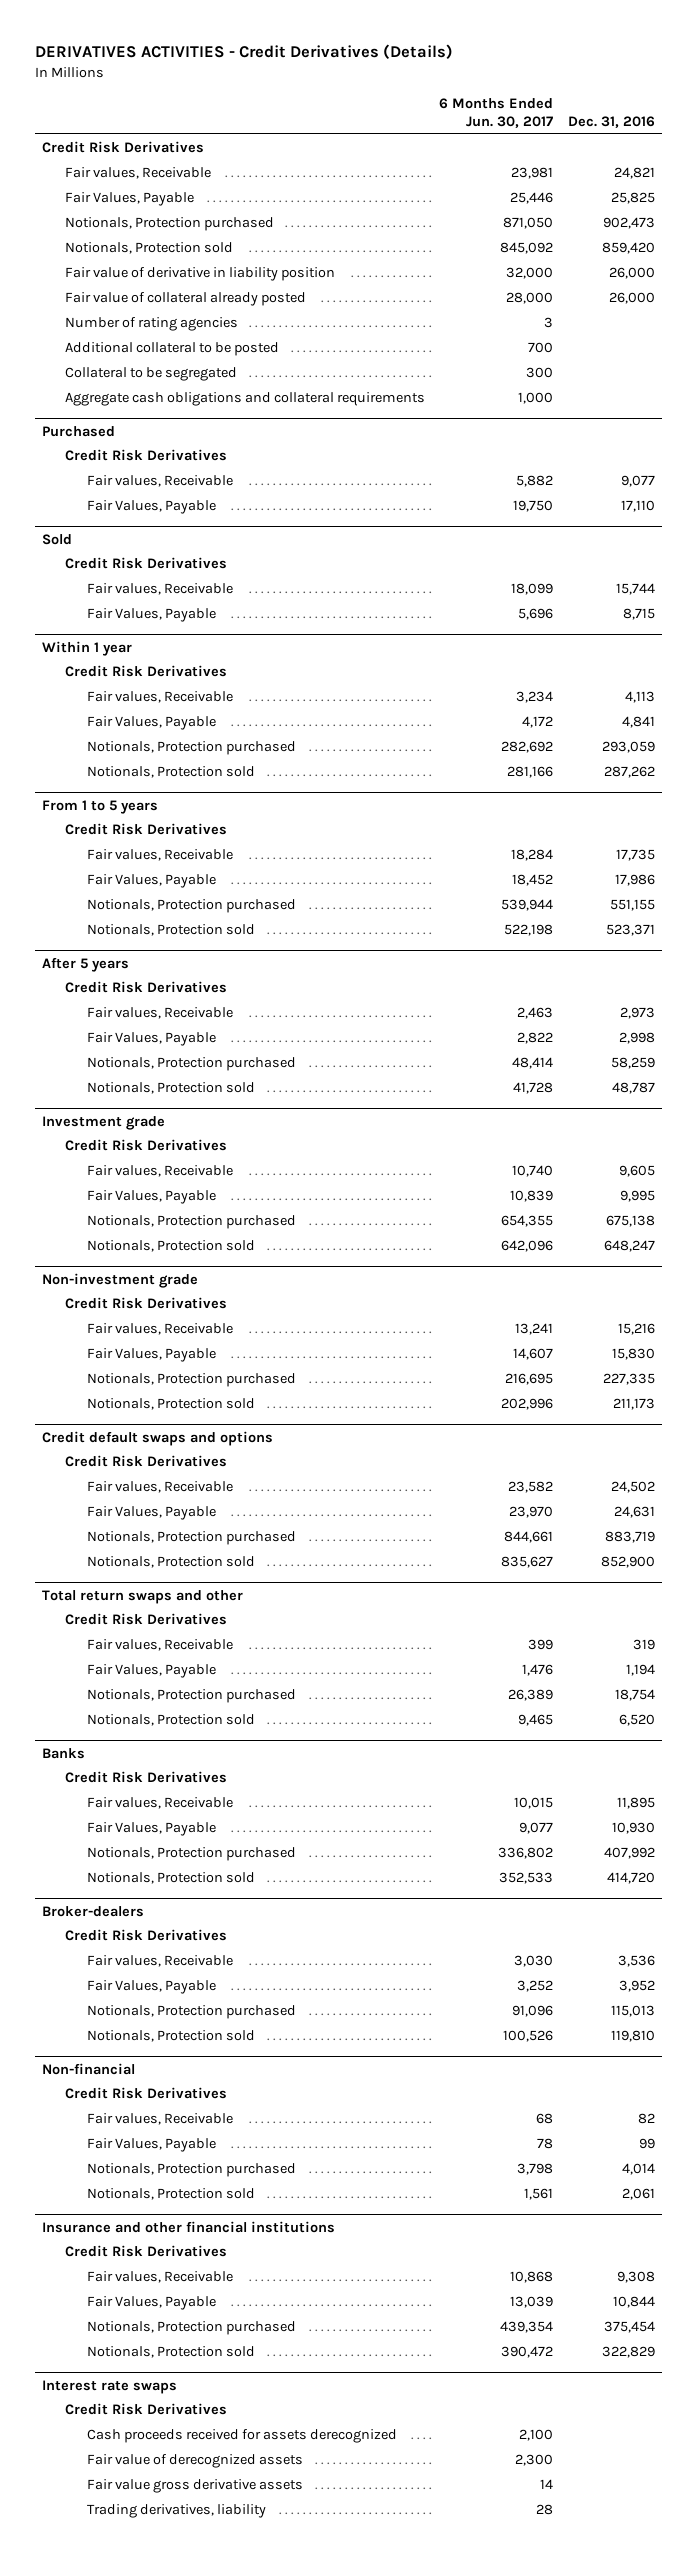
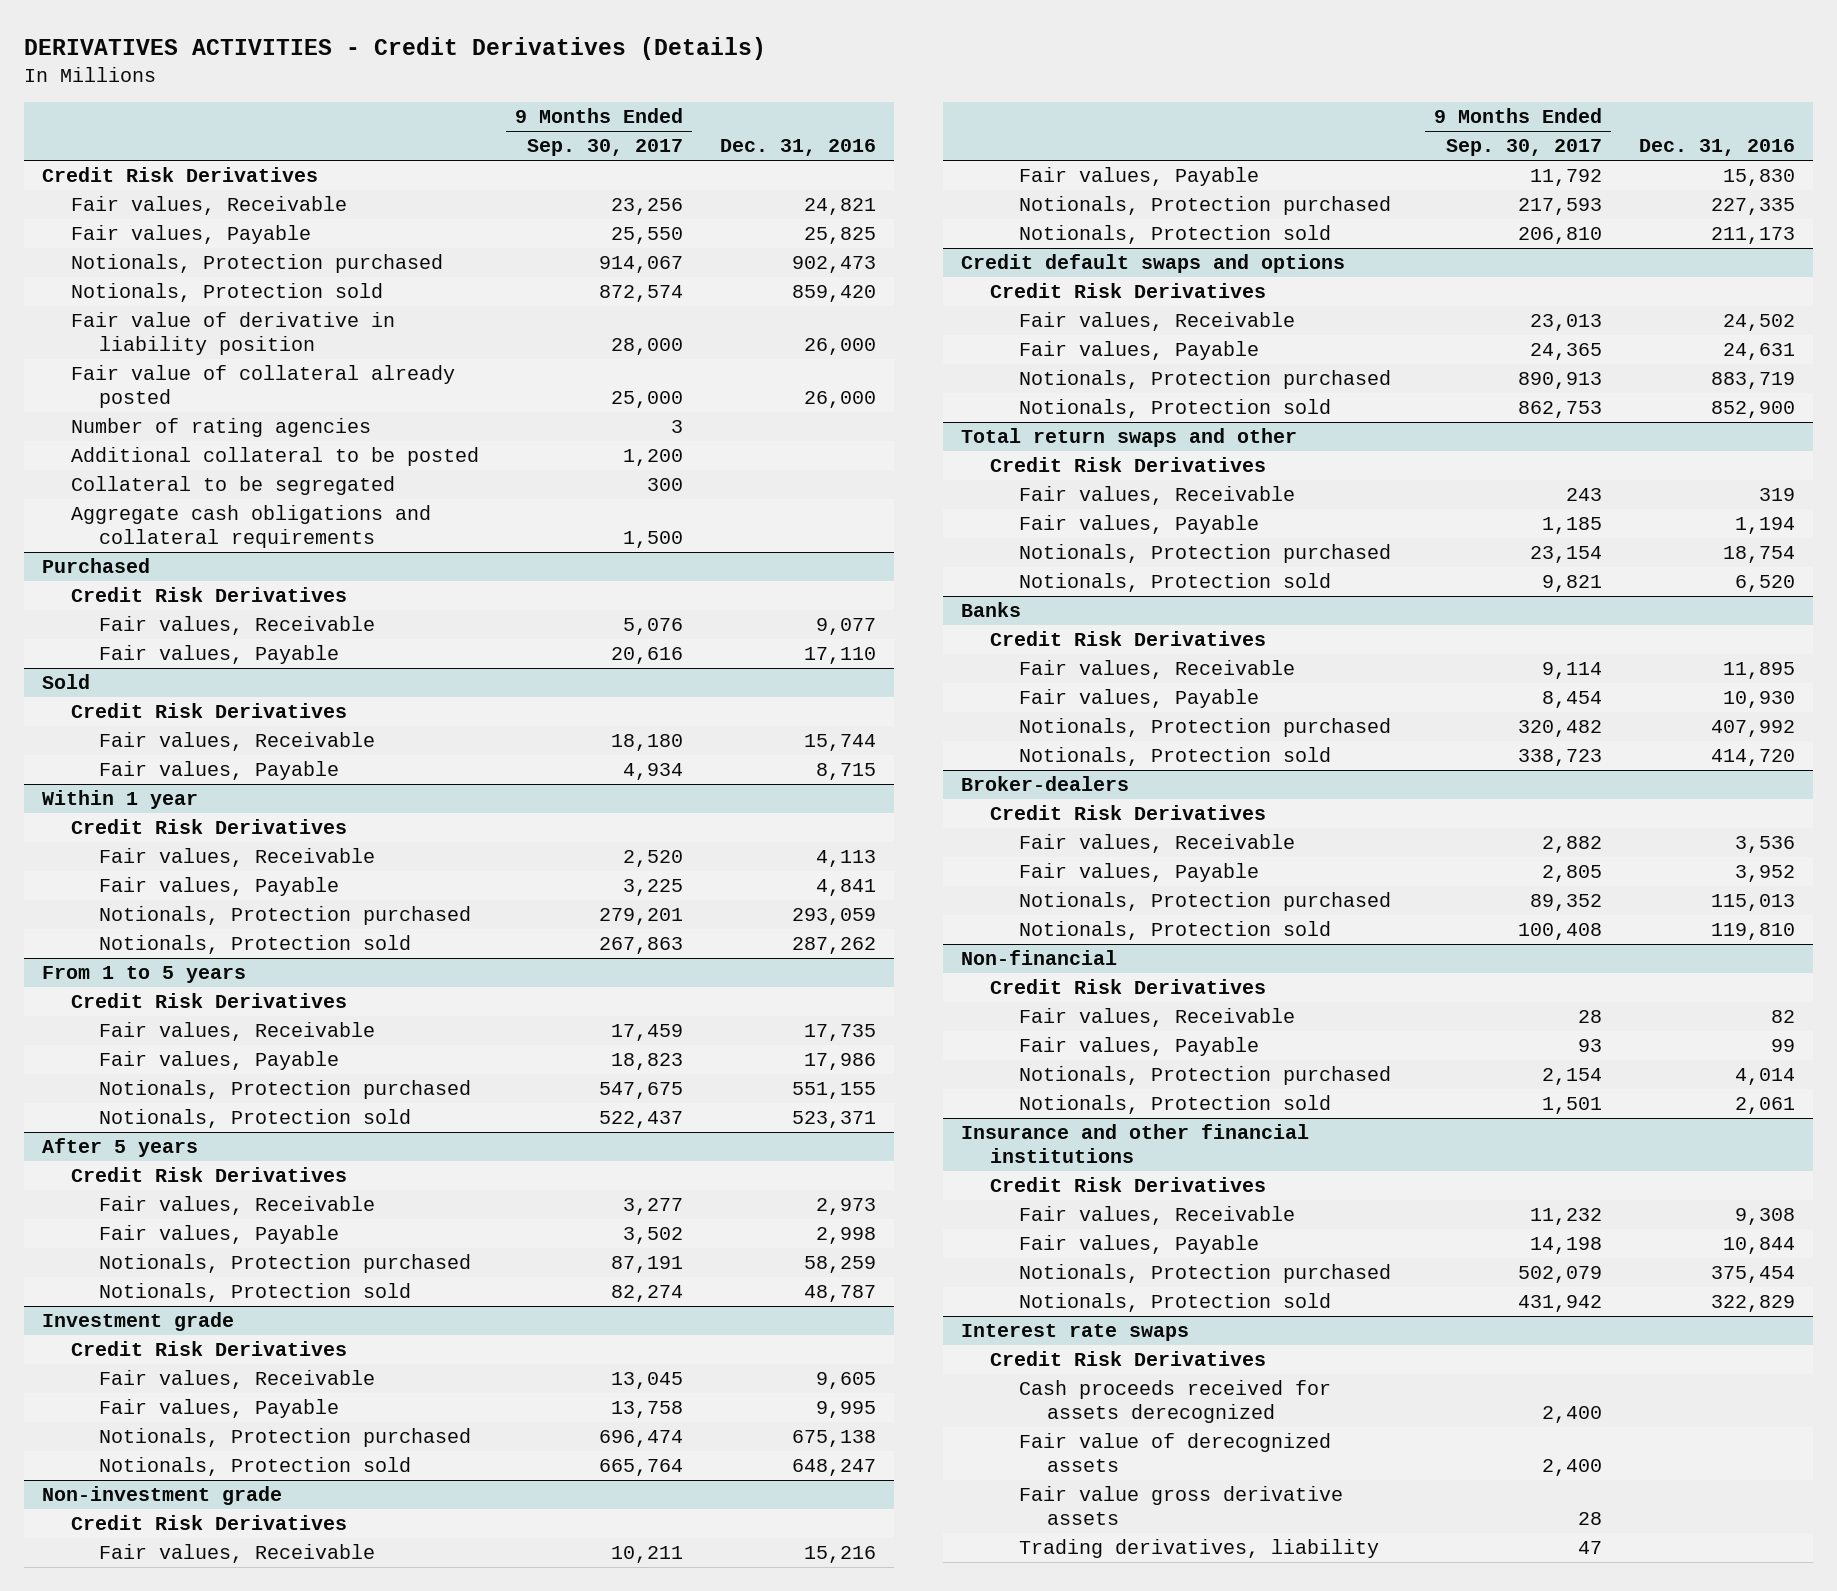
- | 6 Months Ended Jun. 30, 2017 | Dec. 31, 2016
+ | 9 Months Ended Sep. 30, 2017 | Dec. 31, 2016
- Fair Values, Payable | 25,446 | 25,825
+ Fair values, Payable | 25,550 | 25,825
@ Purchased
- Fair Values, Payable | 19,750 | 17,110
+ Fair values, Payable | 20,616 | 17,110
@ Sold
- Fair Values, Payable | 5,696 | 8,715
+ Fair values, Payable | 4,934 | 8,715
@ Within 1 year
- Fair Values, Payable | 4,172 | 4,841
+ Fair values, Payable | 3,225 | 4,841
@ From 1 to 5 years
- Fair Values, Payable | 18,452 | 17,986
+ Fair values, Payable | 18,823 | 17,986
@ After 5 years
- Fair Values, Payable | 2,822 | 2,998
+ Fair values, Payable | 3,502 | 2,998
@ Investment grade
- Fair Values, Payable | 10,839 | 9,995
+ Fair values, Payable | 13,758 | 9,995
@ Non-investment grade
- Fair Values, Payable | 14,607 | 15,830
+ Fair values, Payable | 11,792 | 15,830
@ Credit default swaps and options
- Fair Values, Payable | 23,970 | 24,631
+ Fair values, Payable | 24,365 | 24,631
@ Total return swaps and other
- Fair Values, Payable | 1,476 | 1,194
+ Fair values, Payable | 1,185 | 1,194
@ Banks
- Fair Values, Payable | 9,077 | 10,930
+ Fair values, Payable | 8,454 | 10,930
@ Broker-dealers
- Fair Values, Payable | 3,252 | 3,952
+ Fair values, Payable | 2,805 | 3,952
@ Non-financial
- Fair Values, Payable | 78 | 99
+ Fair values, Payable | 93 | 99
@ Insurance and other financial institutions
- Fair Values, Payable | 13,039 | 10,844
+ Fair values, Payable | 14,198 | 10,844

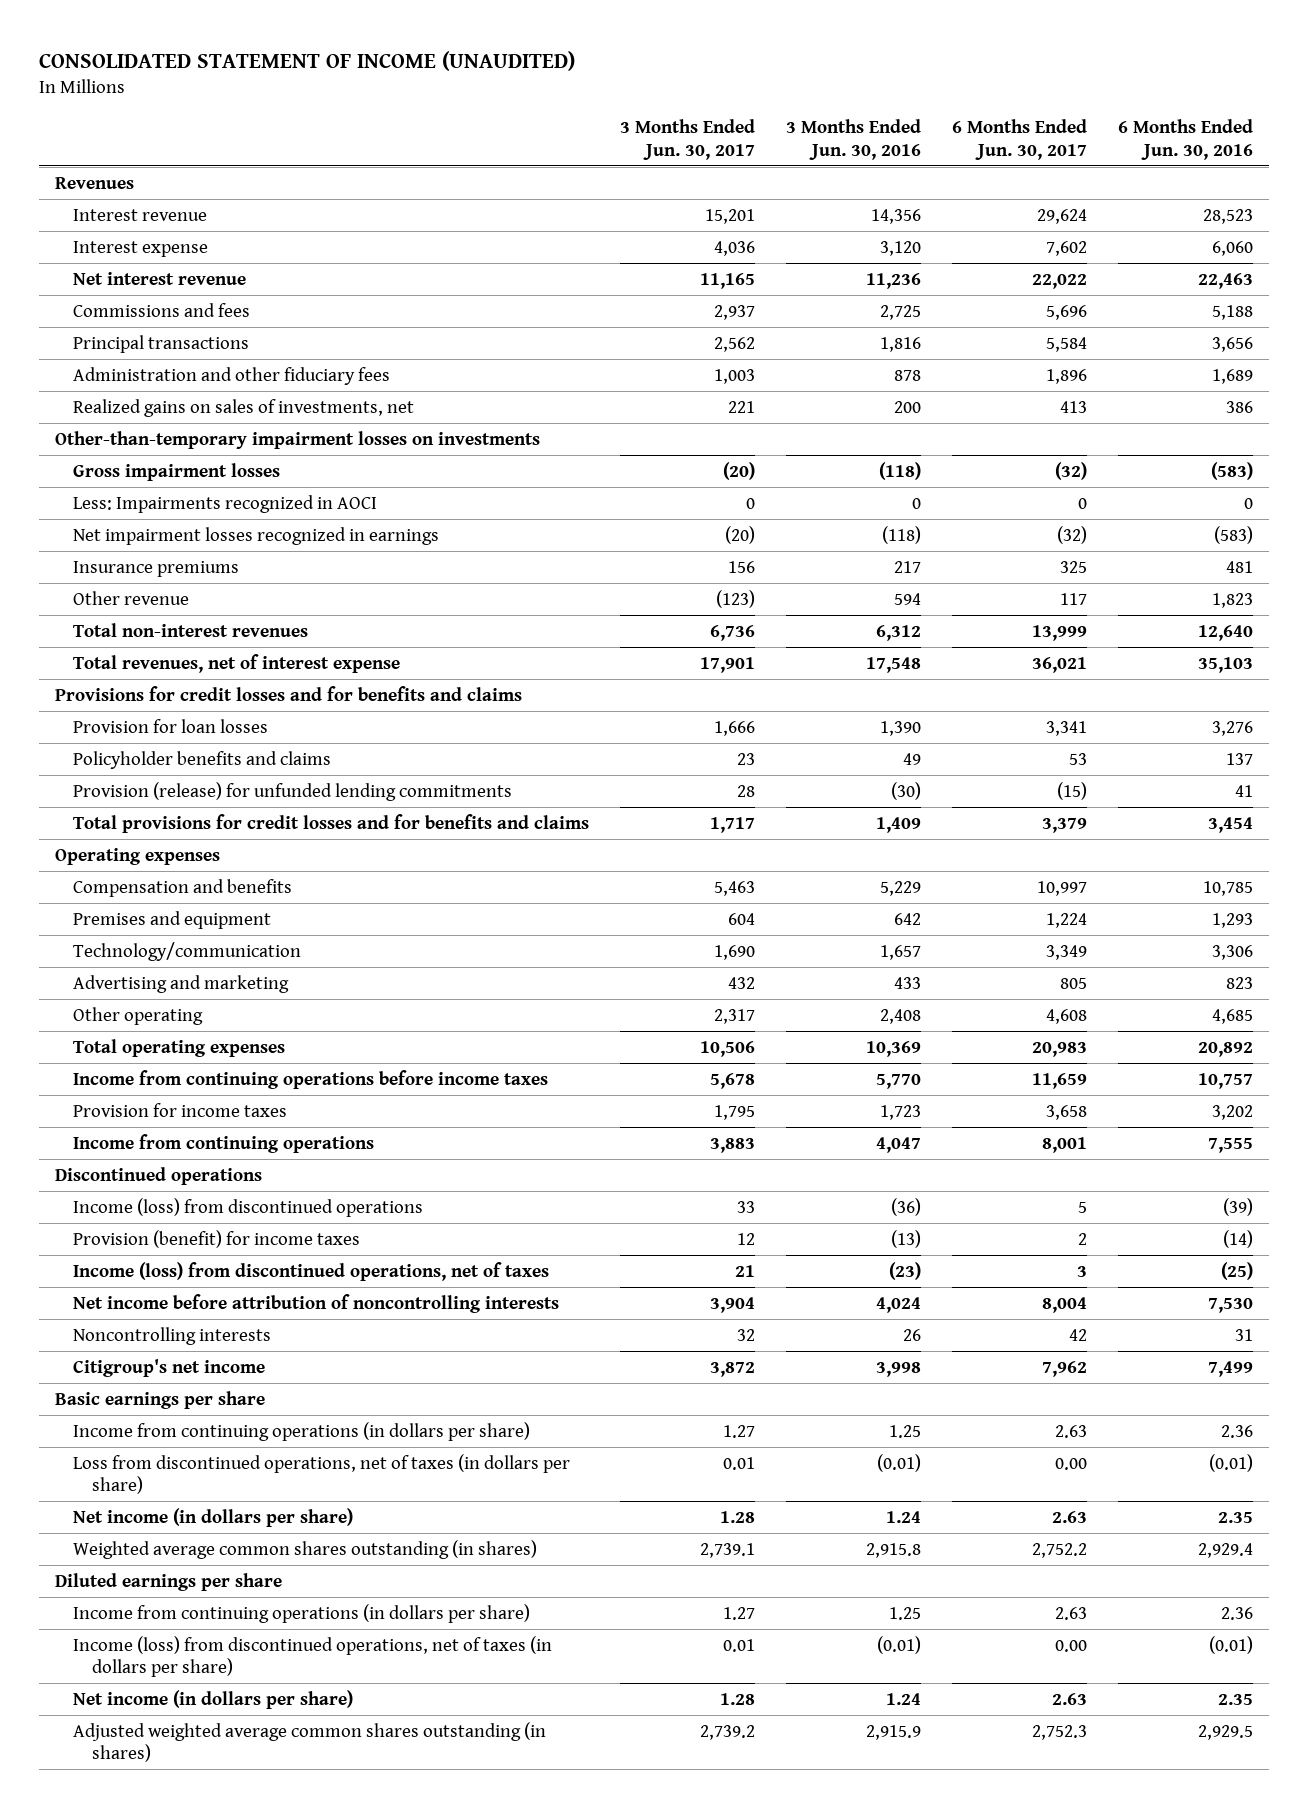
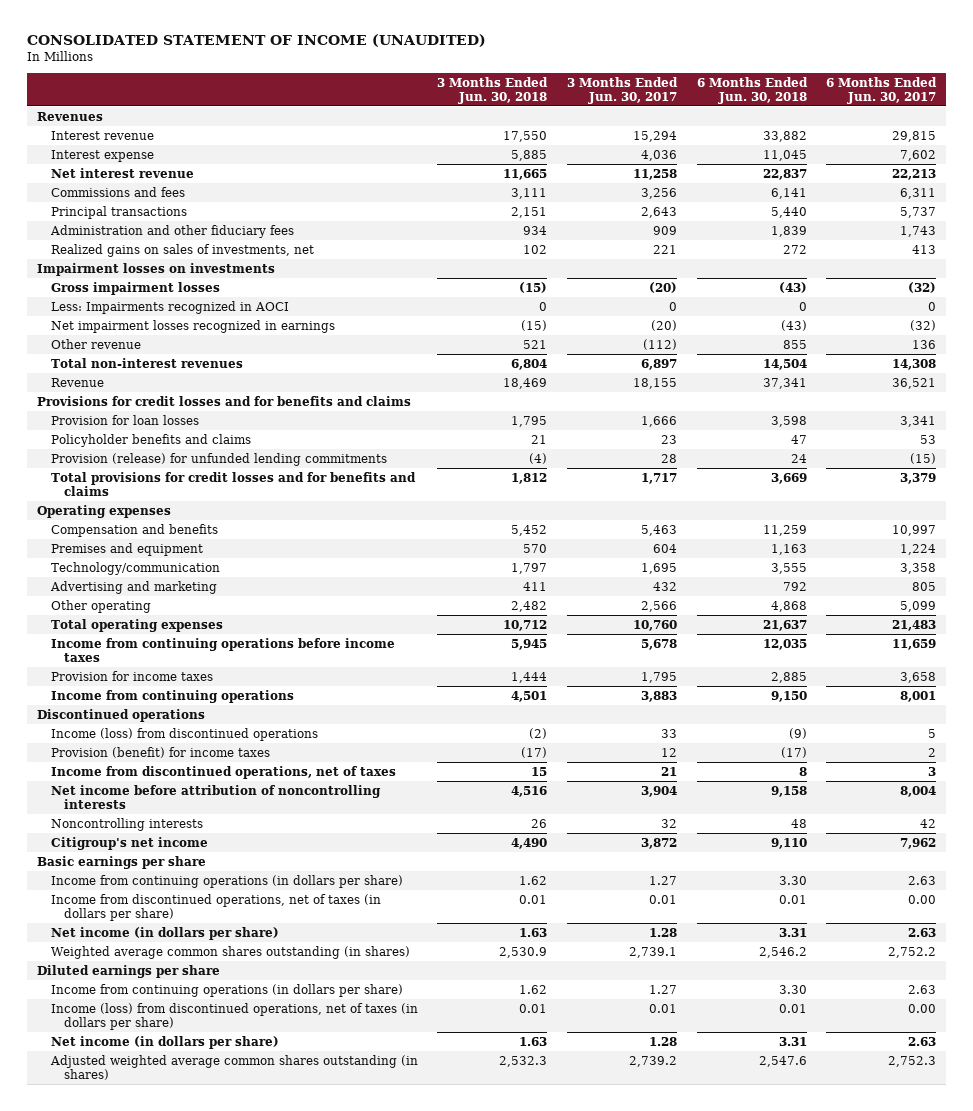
- | 3 Months Ended Jun. 30, 2017 | 3 Months Ended Jun. 30, 2016 | 6 Months Ended Jun. 30, 2017 | 6 Months Ended Jun. 30, 2016
+ | 3 Months Ended Jun. 30, 2018 | 3 Months Ended Jun. 30, 2017 | 6 Months Ended Jun. 30, 2018 | 6 Months Ended Jun. 30, 2017
- Interest revenue | 15,201 | 14,356 | 29,624 | 28,523
+ Interest revenue | 17,550 | 15,294 | 33,882 | 29,815
- Net interest revenue | 11,165 | 11,236 | 22,022 | 22,463
- Commissions and fees | 2,937 | 2,725 | 5,696 | 5,188
- Principal transactions | 2,562 | 1,816 | 5,584 | 3,656
- Administration and other fiduciary fees | 1,003 | 878 | 1,896 | 1,689
+ Net interest revenue | 11,665 | 11,258 | 22,837 | 22,213
+ Commissions and fees | 3,111 | 3,256 | 6,141 | 6,311
+ Principal transactions | 2,151 | 2,643 | 5,440 | 5,737
+ Administration and other fiduciary fees | 934 | 909 | 1,839 | 1,743
- Other-than-temporary impairment losses on investments
+ Impairment losses on investments
- Insurance premiums | 156 | 217 | 325 | 481
- Other revenue | (123) | 594 | 117 | 1,823
- Total non-interest revenues | 6,736 | 6,312 | 13,999 | 12,640
- Total revenues, net of interest expense | 17,901 | 17,548 | 36,021 | 35,103
+ Other revenue | 521 | (112) | 855 | 136
+ Total non-interest revenues | 6,804 | 6,897 | 14,504 | 14,308
+ Revenue | 18,469 | 18,155 | 37,341 | 36,521
- Technology/communication | 1,690 | 1,657 | 3,349 | 3,306
+ Technology/communication | 1,797 | 1,695 | 3,555 | 3,358
- Other operating | 2,317 | 2,408 | 4,608 | 4,685
- Total operating expenses | 10,506 | 10,369 | 20,983 | 20,892
+ Other operating | 2,482 | 2,566 | 4,868 | 5,099
+ Total operating expenses | 10,712 | 10,760 | 21,637 | 21,483
- Income (loss) from discontinued operations, net of taxes | 21 | (23) | 3 | (25)
+ Income from discontinued operations, net of taxes | 15 | 21 | 8 | 3
- Loss from discontinued operations, net of taxes (in dollars per share) | 0.01 | (0.01) | 0.00 | (0.01)
+ Income from discontinued operations, net of taxes (in dollars per share) | 0.01 | 0.01 | 0.01 | 0.00

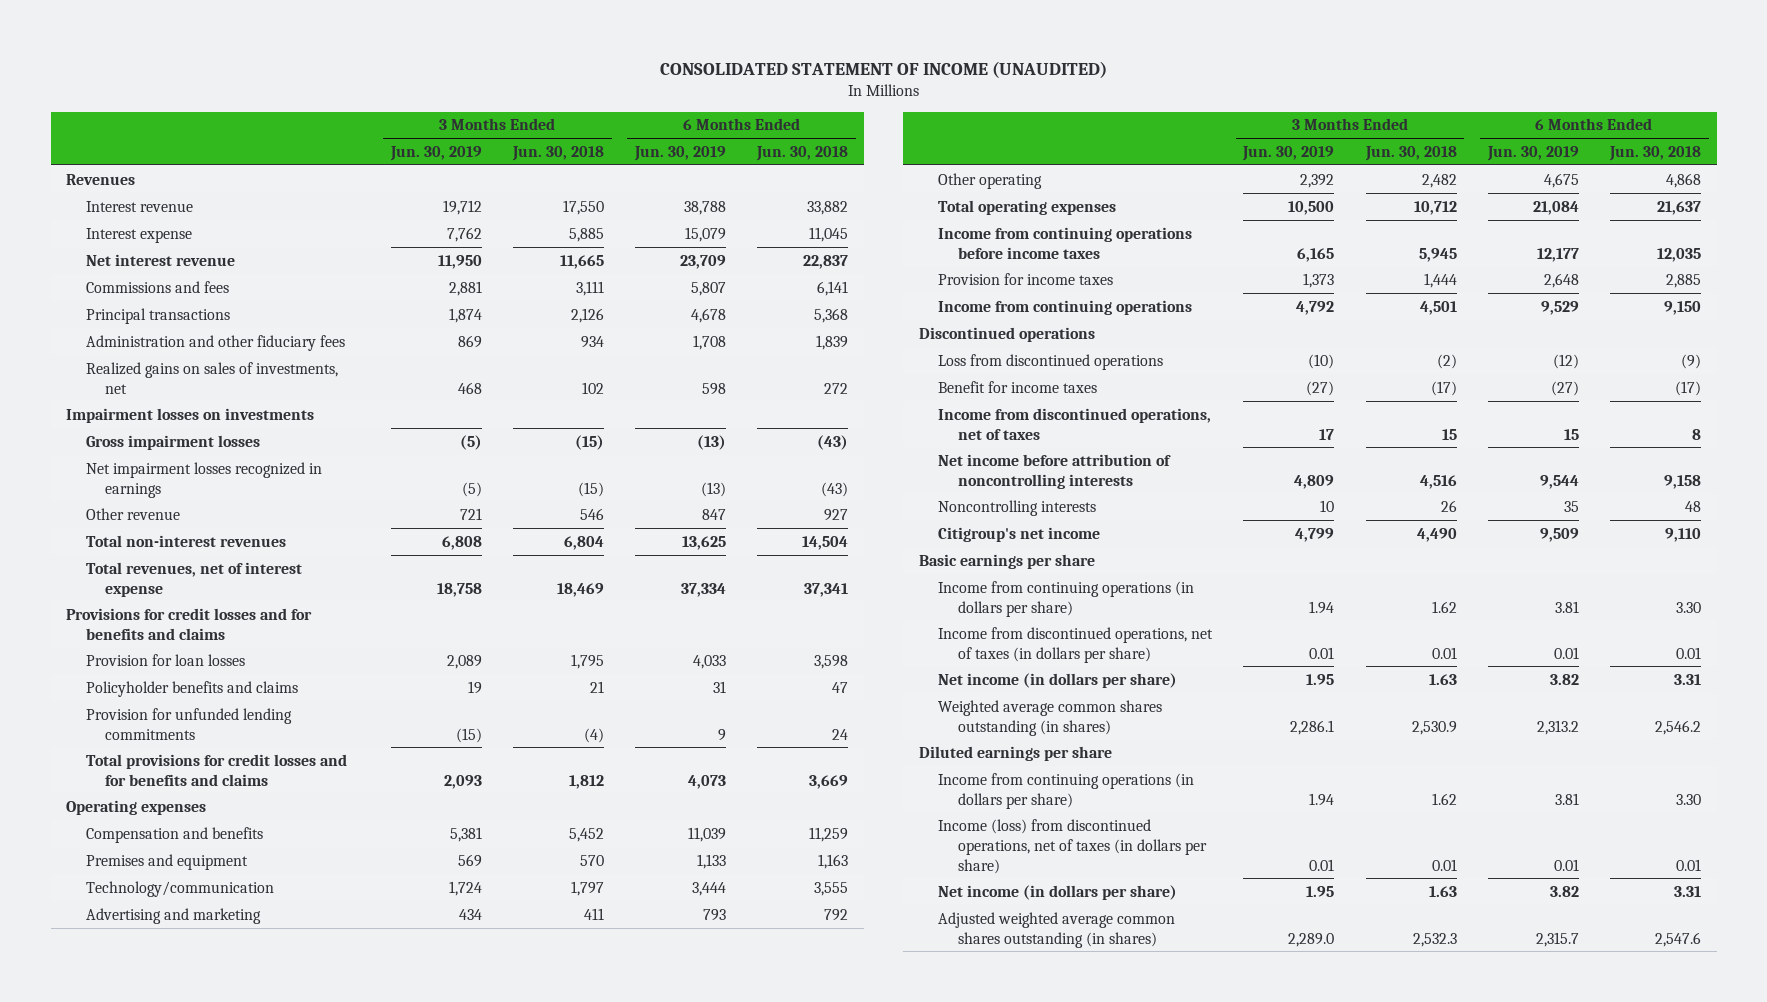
- | 3 Months Ended Jun. 30, 2018 | 3 Months Ended Jun. 30, 2017 | 6 Months Ended Jun. 30, 2018 | 6 Months Ended Jun. 30, 2017
+ | 3 Months Ended Jun. 30, 2019 | 3 Months Ended Jun. 30, 2018 | 6 Months Ended Jun. 30, 2019 | 6 Months Ended Jun. 30, 2018
- Principal transactions | 2,151 | 2,643 | 5,440 | 5,737
+ Principal transactions | 1,874 | 2,126 | 4,678 | 5,368
- Less: Impairments recognized in AOCI | 0 | 0 | 0 | 0
- Other revenue | 521 | (112) | 855 | 136
+ Other revenue | 721 | 546 | 847 | 927
- Revenue | 18,469 | 18,155 | 37,341 | 36,521
+ Total revenues, net of interest expense | 18,758 | 18,469 | 37,334 | 37,341
- Provision (release) for unfunded lending commitments | (4) | 28 | 24 | (15)
+ Provision for unfunded lending commitments | (15) | (4) | 9 | 24
- Income (loss) from discontinued operations | (2) | 33 | (9) | 5
- Provision (benefit) for income taxes | (17) | 12 | (17) | 2
+ Loss from discontinued operations | (10) | (2) | (12) | (9)
+ Benefit for income taxes | (27) | (17) | (27) | (17)

